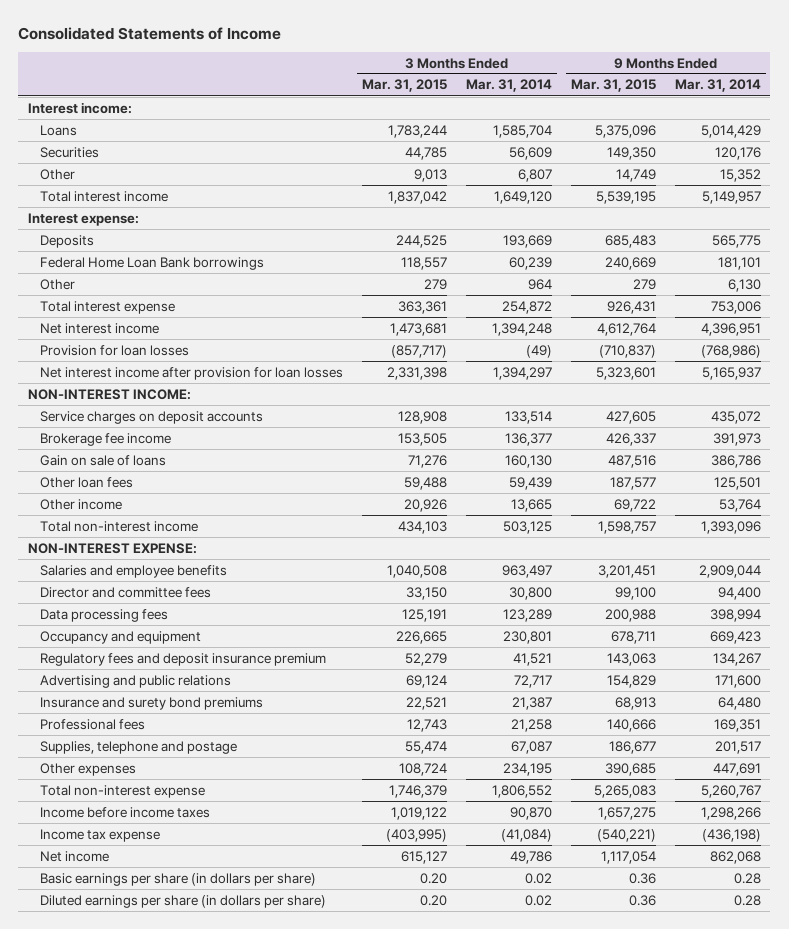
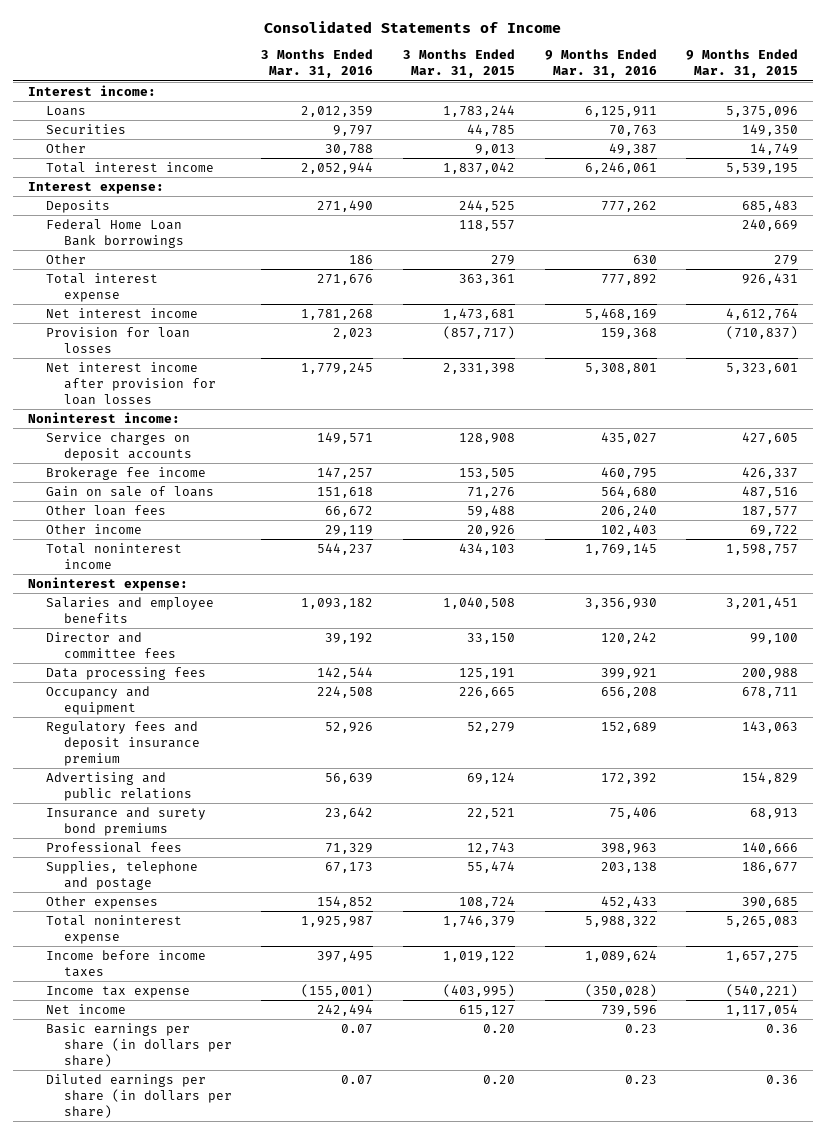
- | 3 Months Ended Mar. 31, 2015 | 3 Months Ended Mar. 31, 2014 | 9 Months Ended Mar. 31, 2015 | 9 Months Ended Mar. 31, 2014
+ | 3 Months Ended Mar. 31, 2016 | 3 Months Ended Mar. 31, 2015 | 9 Months Ended Mar. 31, 2016 | 9 Months Ended Mar. 31, 2015
- NON-INTEREST INCOME:
+ Noninterest income:
- Total non-interest income | 434,103 | 503,125 | 1,598,757 | 1,393,096
- NON-INTEREST EXPENSE:
+ Total noninterest income | 544,237 | 434,103 | 1,769,145 | 1,598,757
+ Noninterest expense:
- Total non-interest expense | 1,746,379 | 1,806,552 | 5,265,083 | 5,260,767
+ Total noninterest expense | 1,925,987 | 1,746,379 | 5,988,322 | 5,265,083

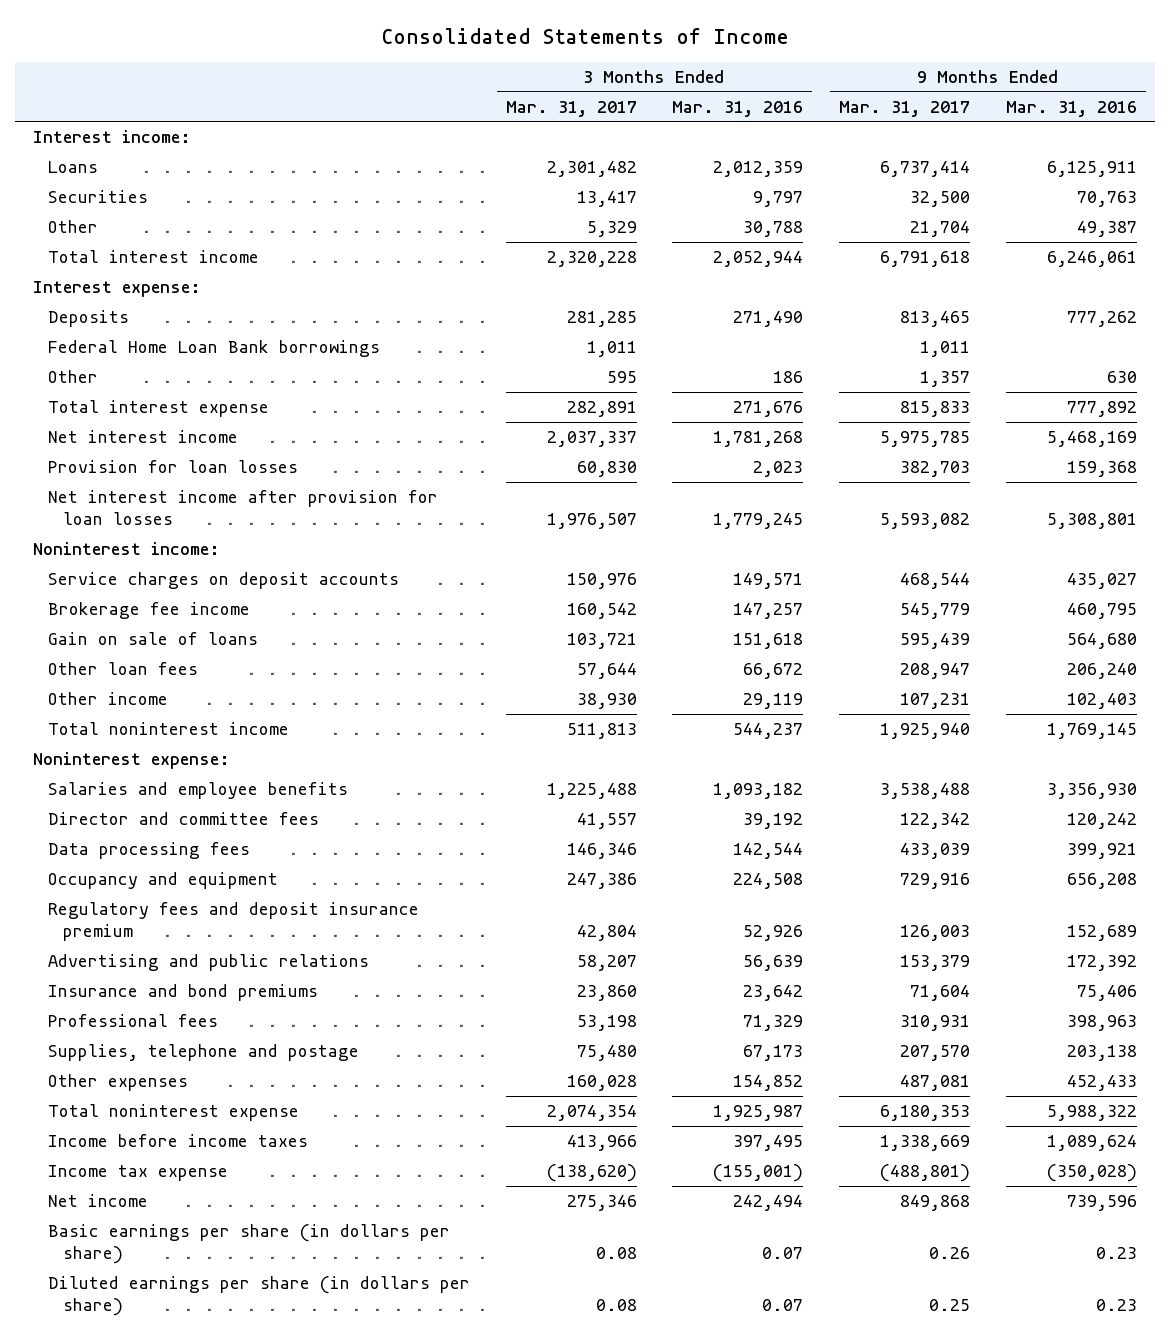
- | 3 Months Ended Mar. 31, 2016 | 3 Months Ended Mar. 31, 2015 | 9 Months Ended Mar. 31, 2016 | 9 Months Ended Mar. 31, 2015
+ | 3 Months Ended Mar. 31, 2017 | 3 Months Ended Mar. 31, 2016 | 9 Months Ended Mar. 31, 2017 | 9 Months Ended Mar. 31, 2016
- Insurance and surety bond premiums | 23,642 | 22,521 | 75,406 | 68,913
+ Insurance and bond premiums | 23,860 | 23,642 | 71,604 | 75,406

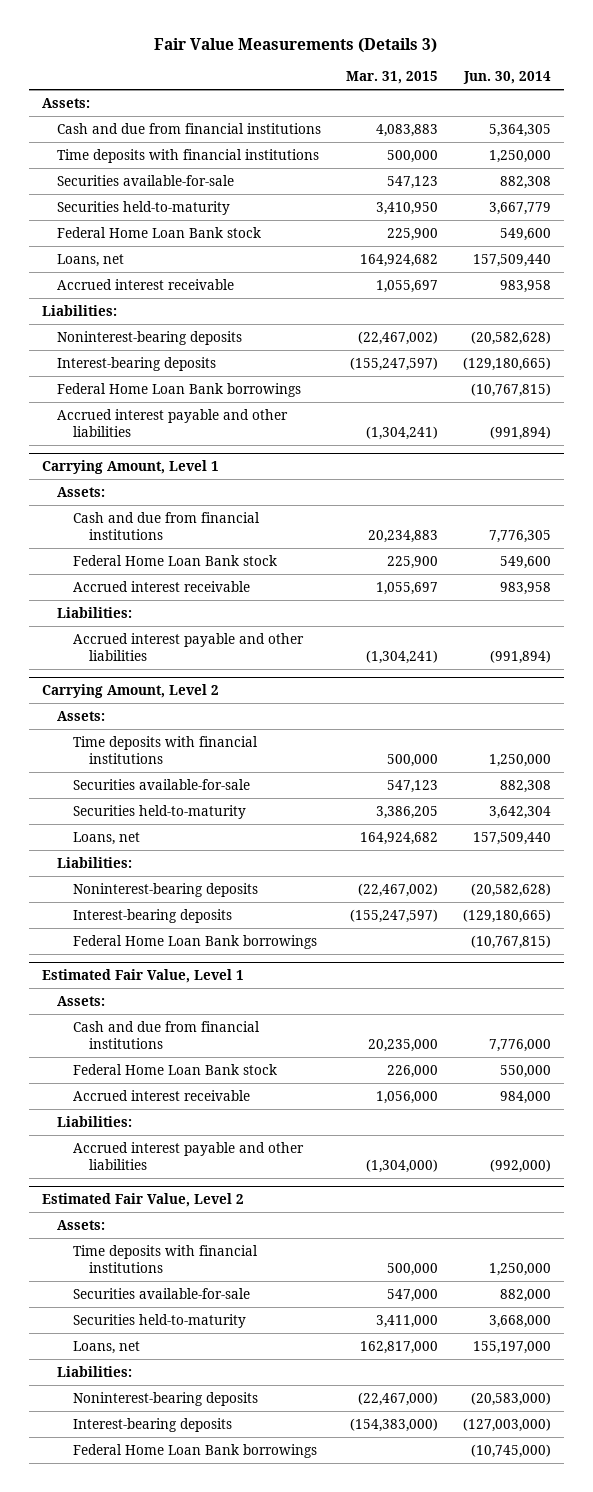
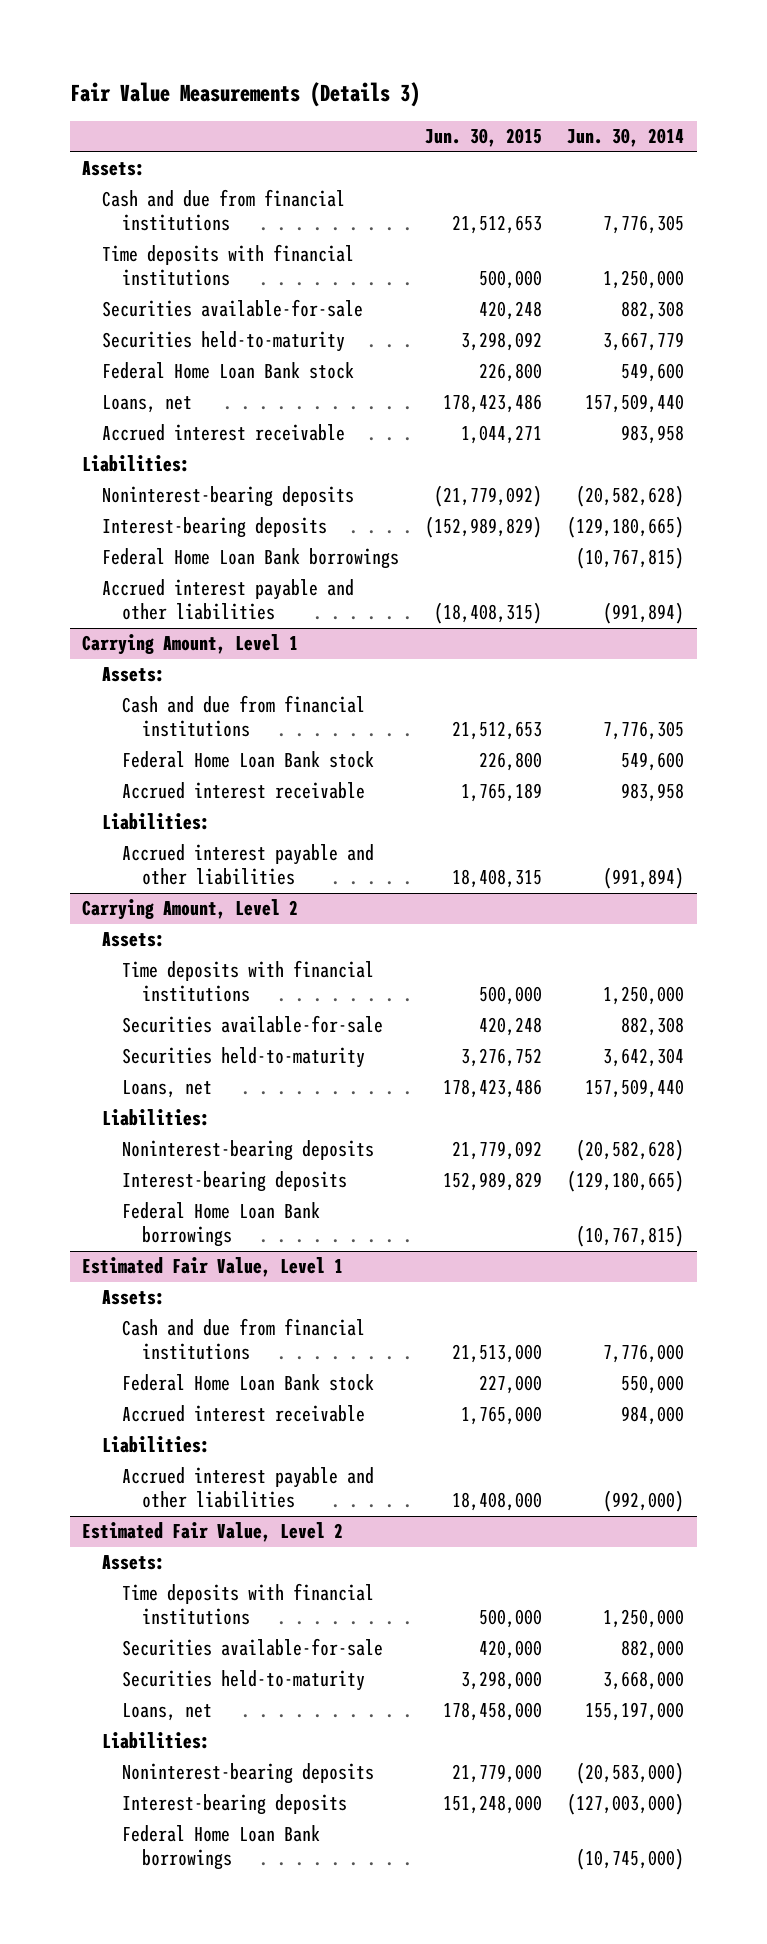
- | Mar. 31, 2015 | Jun. 30, 2014
+ | Jun. 30, 2015 | Jun. 30, 2014
- Cash and due from financial institutions | 4,083,883 | 5,364,305
+ Cash and due from financial institutions | 21,512,653 | 7,776,305

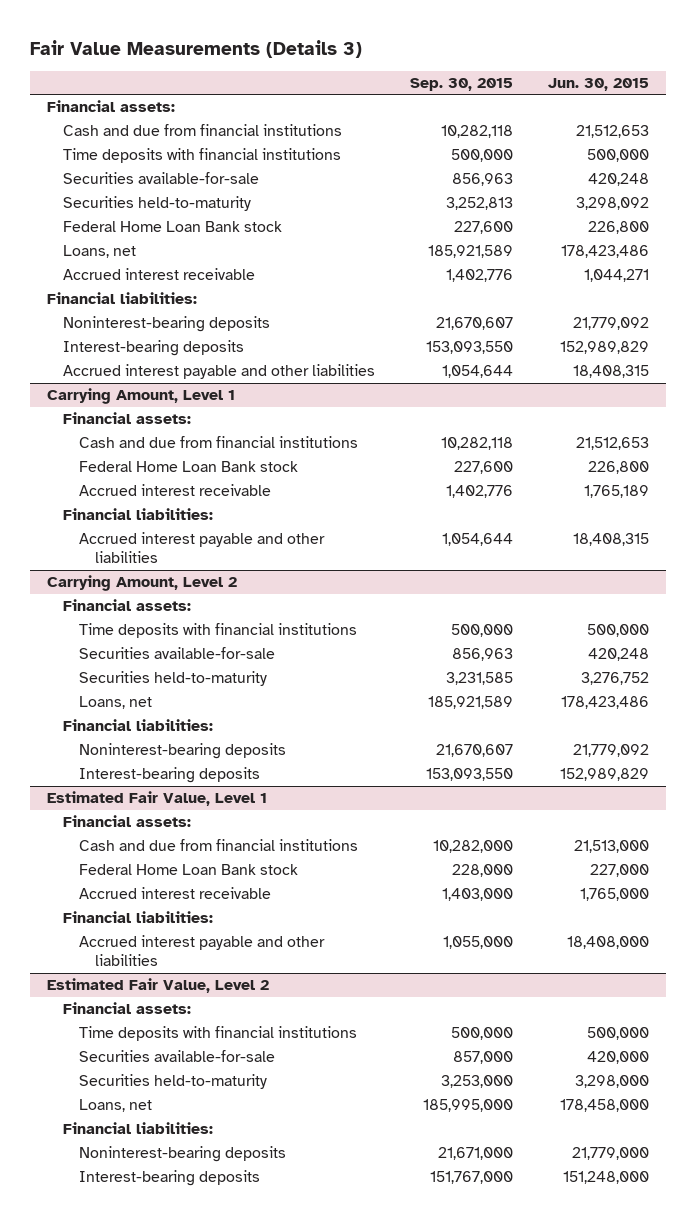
- | Jun. 30, 2015 | Jun. 30, 2014
+ | Sep. 30, 2015 | Jun. 30, 2015
- Assets:
+ Financial assets:
- Liabilities:
- Noninterest-bearing deposits | (21,779,092) | (20,582,628)
- Interest-bearing deposits | (152,989,829) | (129,180,665)
- Federal Home Loan Bank borrowings | | (10,767,815)
- Accrued interest payable and other liabilities | (18,408,315) | (991,894)
+ Financial liabilities:
+ Noninterest-bearing deposits | 21,670,607 | 21,779,092
+ Interest-bearing deposits | 153,093,550 | 152,989,829
+ Accrued interest payable and other liabilities | 1,054,644 | 18,408,315
@ Carrying Amount, Level 1
- Assets:
+ Financial assets:
- Liabilities:
+ Financial liabilities:
@ Carrying Amount, Level 2
- Assets:
+ Financial assets:
- Liabilities:
+ Financial liabilities:
- Federal Home Loan Bank borrowings | | (10,767,815)
@ Estimated Fair Value, Level 1
- Assets:
+ Financial assets:
- Liabilities:
+ Financial liabilities:
@ Estimated Fair Value, Level 2
- Assets:
+ Financial assets:
- Liabilities:
+ Financial liabilities:
- Federal Home Loan Bank borrowings | | (10,745,000)

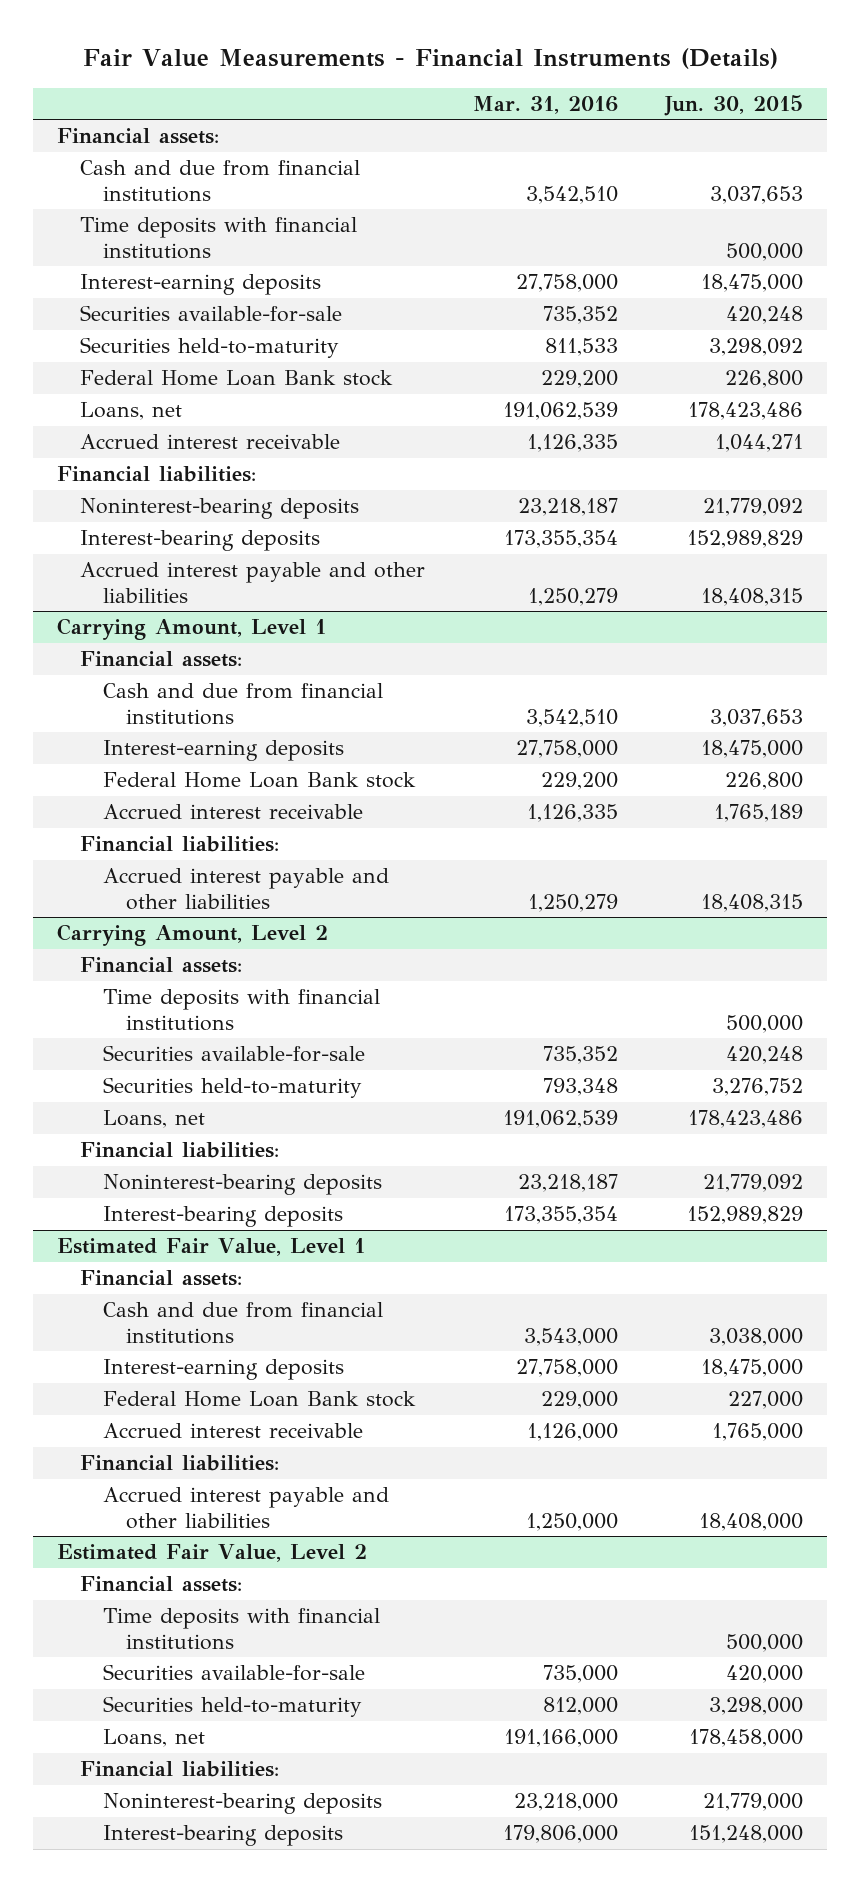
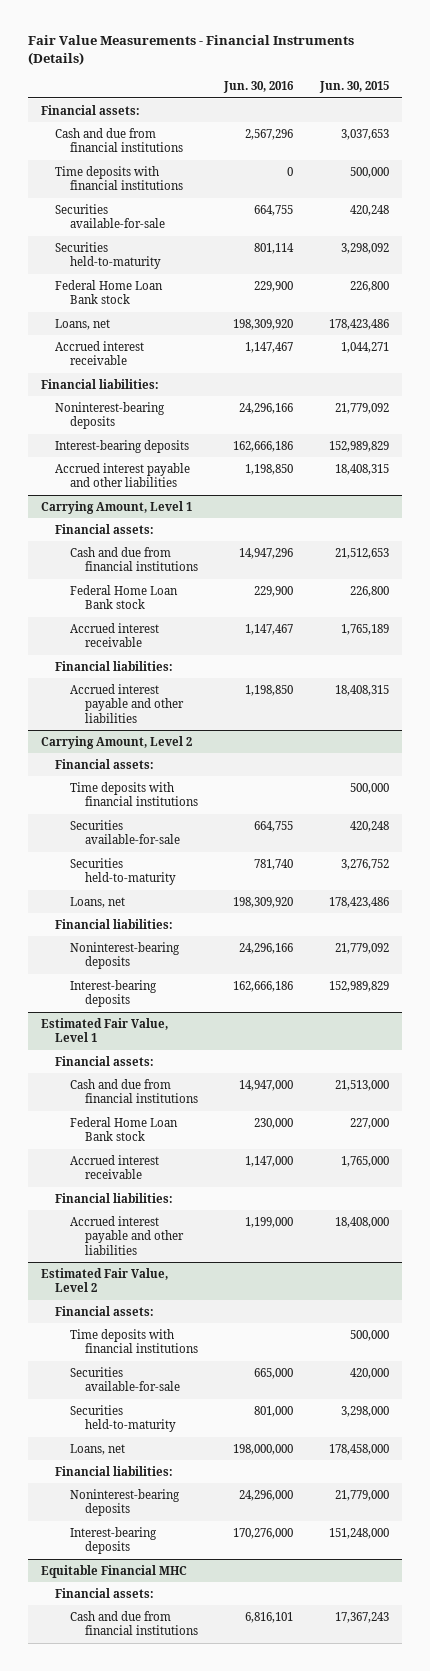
- | Mar. 31, 2016 | Jun. 30, 2015
+ | Jun. 30, 2016 | Jun. 30, 2015
- Interest-earning deposits | 27,758,000 | 18,475,000
@ Carrying Amount, Level 1
- Cash and due from financial institutions | 3,542,510 | 3,037,653
- Interest-earning deposits | 27,758,000 | 18,475,000
+ Cash and due from financial institutions | 14,947,296 | 21,512,653
@ Estimated Fair Value, Level 1
- Cash and due from financial institutions | 3,543,000 | 3,038,000
- Interest-earning deposits | 27,758,000 | 18,475,000
+ Cash and due from financial institutions | 14,947,000 | 21,513,000
+ Equitable Financial MHC
+ Financial assets:
+ Cash and due from financial institutions | 6,816,101 | 17,367,243

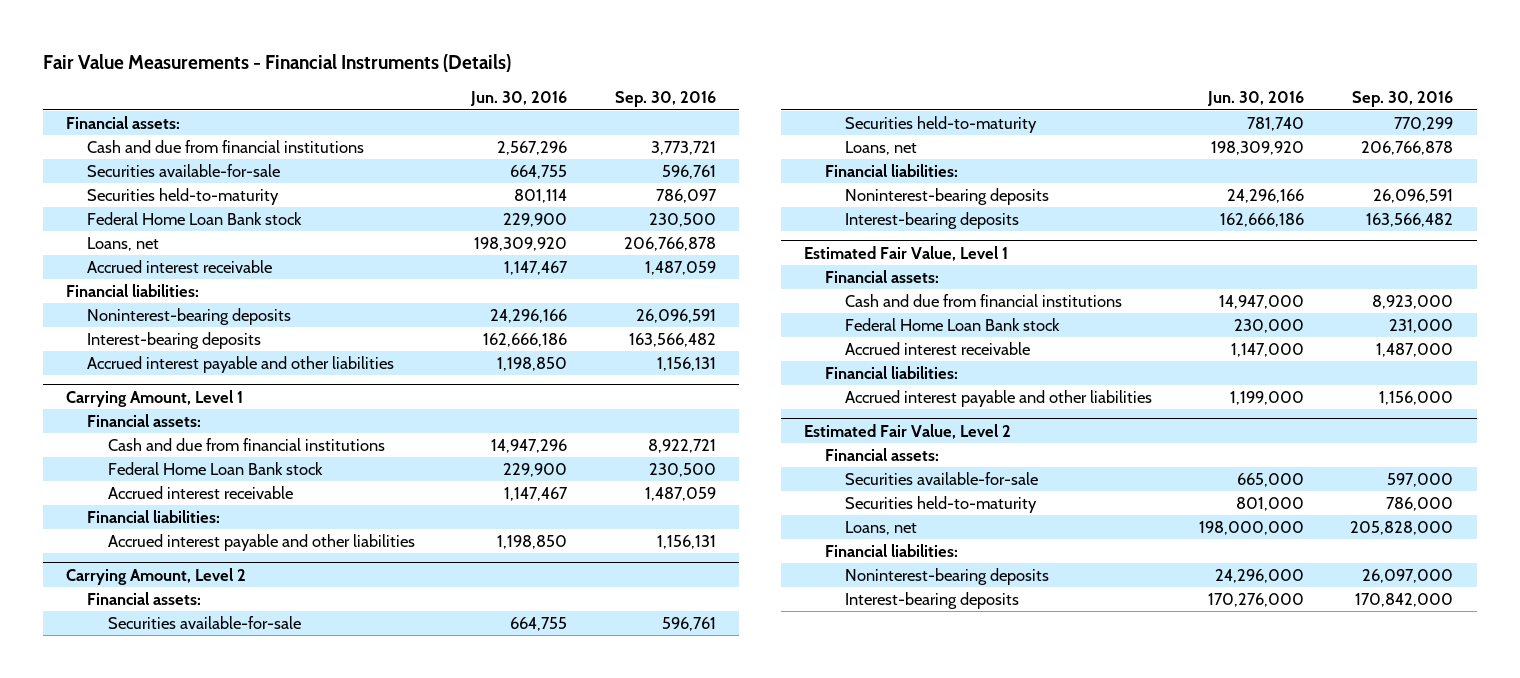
- | Jun. 30, 2016 | Jun. 30, 2015
+ | Jun. 30, 2016 | Sep. 30, 2016
- Time deposits with financial institutions | 0 | 500,000
@ Carrying Amount, Level 2
- Time deposits with financial institutions | | 500,000
@ Estimated Fair Value, Level 2
- Time deposits with financial institutions | | 500,000
- Equitable Financial MHC
- Financial assets:
- Cash and due from financial institutions | 6,816,101 | 17,367,243

